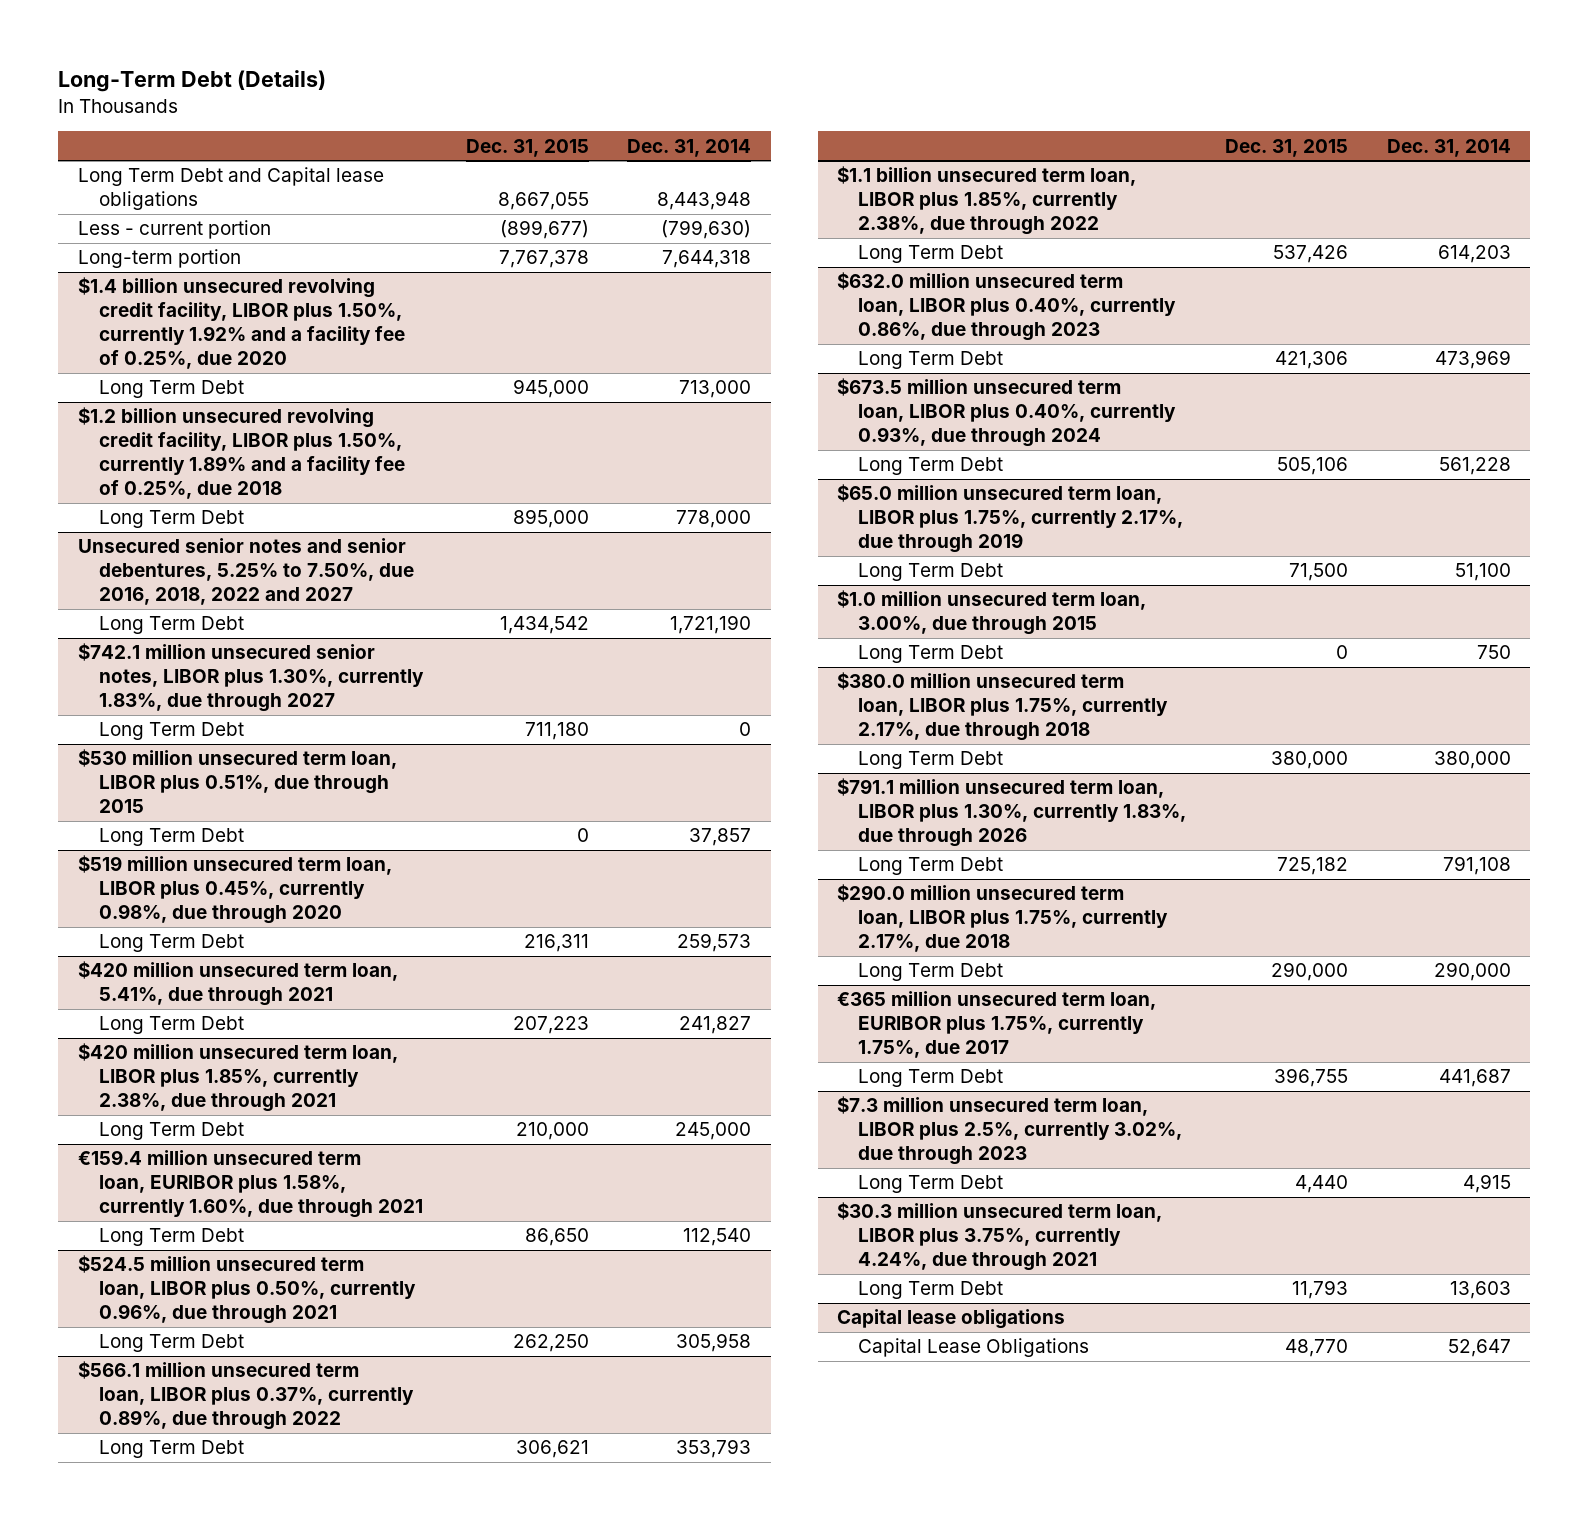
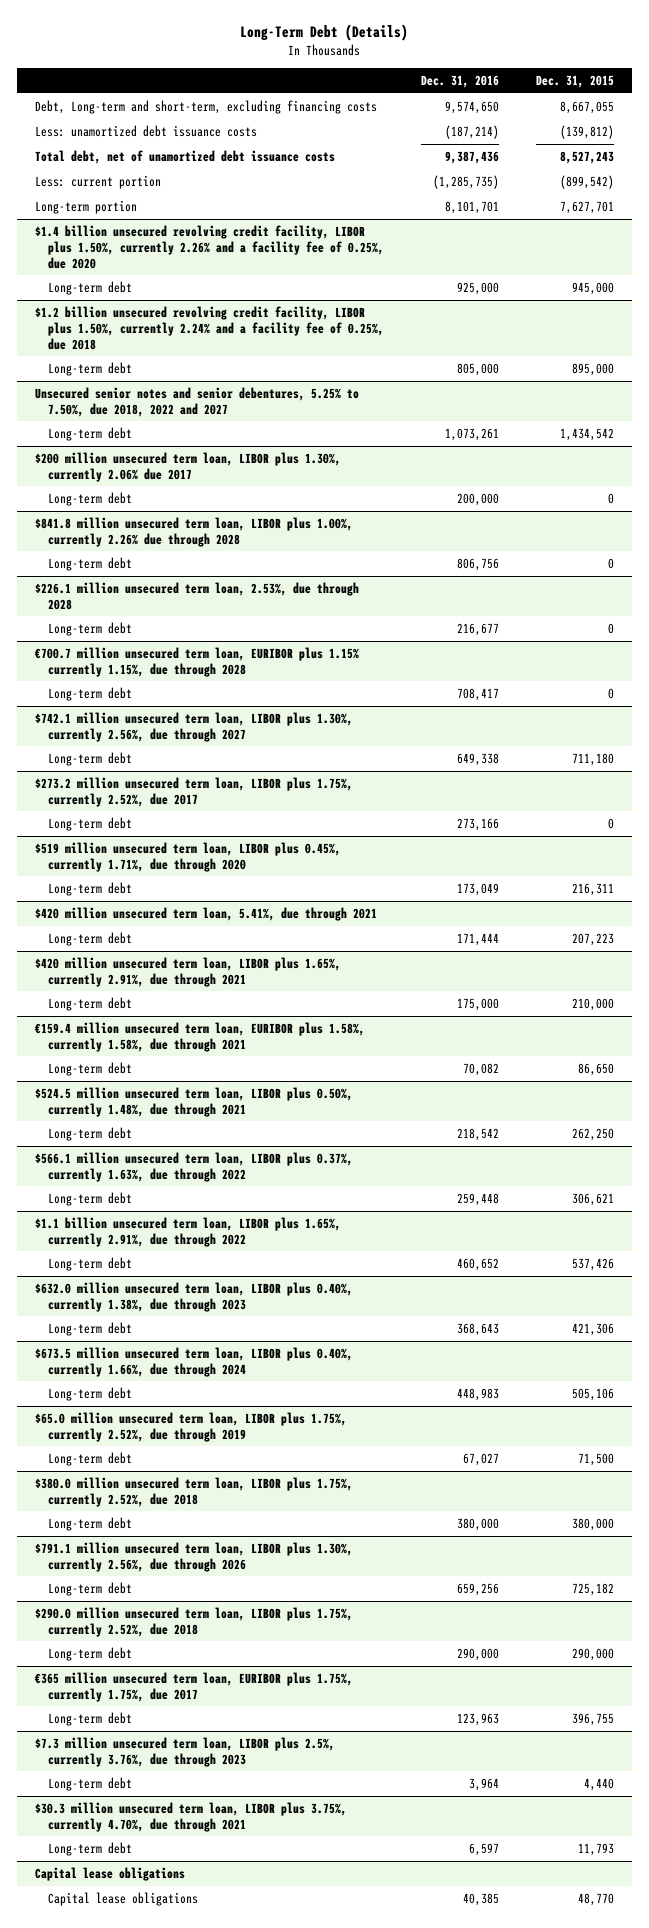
- | Dec. 31, 2015 | Dec. 31, 2014
+ | Dec. 31, 2016 | Dec. 31, 2015
- Long Term Debt and Capital lease obligations | 8,667,055 | 8,443,948
- Less - current portion | (899,677) | (799,630)
- Long-term portion | 7,767,378 | 7,644,318
- $1.4 billion unsecured revolving credit facility, LIBOR plus 1.50%, currently 1.92% and a facility fee of 0.25%, due 2020
- Long Term Debt | 945,000 | 713,000
- $1.2 billion unsecured revolving credit facility, LIBOR plus 1.50%, currently 1.89% and a facility fee of 0.25%, due 2018
- Long Term Debt | 895,000 | 778,000
- Unsecured senior notes and senior debentures, 5.25% to 7.50%, due 2016, 2018, 2022 and 2027
- Long Term Debt | 1,434,542 | 1,721,190
- $742.1 million unsecured senior notes, LIBOR plus 1.30%, currently 1.83%, due through 2027
- Long Term Debt | 711,180 | 0
- $530 million unsecured term loan, LIBOR plus 0.51%, due through 2015
- Long Term Debt | 0 | 37,857
- $519 million unsecured term loan, LIBOR plus 0.45%, currently 0.98%, due through 2020
- Long Term Debt | 216,311 | 259,573
+ Debt, Long-term and short-term, excluding financing costs | 9,574,650 | 8,667,055
+ Less: unamortized debt issuance costs | (187,214) | (139,812)
+ Total debt, net of unamortized debt issuance costs | 9,387,436 | 8,527,243
+ Less: current portion | (1,285,735) | (899,542)
+ Long-term portion | 8,101,701 | 7,627,701
+ $1.4 billion unsecured revolving credit facility, LIBOR plus 1.50%, currently 2.26% and a facility fee of 0.25%, due 2020
+ Long-term debt | 925,000 | 945,000
+ $1.2 billion unsecured revolving credit facility, LIBOR plus 1.50%, currently 2.24% and a facility fee of 0.25%, due 2018
+ Long-term debt | 805,000 | 895,000
+ Unsecured senior notes and senior debentures, 5.25% to 7.50%, due 2018, 2022 and 2027
+ Long-term debt | 1,073,261 | 1,434,542
+ $200 million unsecured term loan, LIBOR plus 1.30%, currently 2.06% due 2017
+ Long-term debt | 200,000 | 0
+ $841.8 million unsecured term loan, LIBOR plus 1.00%, currently 2.26% due through 2028
+ Long-term debt | 806,756 | 0
+ $226.1 million unsecured term loan, 2.53%, due through 2028
+ Long-term debt | 216,677 | 0
+ €700.7 million unsecured term loan, EURIBOR plus 1.15% currently 1.15%, due through 2028
+ Long-term debt | 708,417 | 0
+ $742.1 million unsecured term loan, LIBOR plus 1.30%, currently 2.56%, due through 2027
+ Long-term debt | 649,338 | 711,180
+ $273.2 million unsecured term loan, LIBOR plus 1.75%, currently 2.52%, due 2017
+ Long-term debt | 273,166 | 0
+ $519 million unsecured term loan, LIBOR plus 0.45%, currently 1.71%, due through 2020
+ Long-term debt | 173,049 | 216,311
@ $420 million unsecured term loan, 5.41%, due through 2021
- Long Term Debt | 207,223 | 241,827
- $420 million unsecured term loan, LIBOR plus 1.85%, currently 2.38%, due through 2021
- Long Term Debt | 210,000 | 245,000
- €159.4 million unsecured term loan, EURIBOR plus 1.58%, currently 1.60%, due through 2021
- Long Term Debt | 86,650 | 112,540
- $524.5 million unsecured term loan, LIBOR plus 0.50%, currently 0.96%, due through 2021
- Long Term Debt | 262,250 | 305,958
- $566.1 million unsecured term loan, LIBOR plus 0.37%, currently 0.89%, due through 2022
- Long Term Debt | 306,621 | 353,793
- $1.1 billion unsecured term loan, LIBOR plus 1.85%, currently 2.38%, due through 2022
- Long Term Debt | 537,426 | 614,203
- $632.0 million unsecured term loan, LIBOR plus 0.40%, currently 0.86%, due through 2023
- Long Term Debt | 421,306 | 473,969
- $673.5 million unsecured term loan, LIBOR plus 0.40%, currently 0.93%, due through 2024
- Long Term Debt | 505,106 | 561,228
- $65.0 million unsecured term loan, LIBOR plus 1.75%, currently 2.17%, due through 2019
- Long Term Debt | 71,500 | 51,100
- $1.0 million unsecured term loan, 3.00%, due through 2015
- Long Term Debt | 0 | 750
- $380.0 million unsecured term loan, LIBOR plus 1.75%, currently 2.17%, due through 2018
- Long Term Debt | 380,000 | 380,000
- $791.1 million unsecured term loan, LIBOR plus 1.30%, currently 1.83%, due through 2026
- Long Term Debt | 725,182 | 791,108
- $290.0 million unsecured term loan, LIBOR plus 1.75%, currently 2.17%, due 2018
- Long Term Debt | 290,000 | 290,000
@ $420 million unsecured term loan, 5.41%, due through 2021
+ Long-term debt | 171,444 | 207,223
+ $420 million unsecured term loan, LIBOR plus 1.65%, currently 2.91%, due through 2021
+ Long-term debt | 175,000 | 210,000
+ €159.4 million unsecured term loan, EURIBOR plus 1.58%, currently 1.58%, due through 2021
+ Long-term debt | 70,082 | 86,650
+ $524.5 million unsecured term loan, LIBOR plus 0.50%, currently 1.48%, due through 2021
+ Long-term debt | 218,542 | 262,250
+ $566.1 million unsecured term loan, LIBOR plus 0.37%, currently 1.63%, due through 2022
+ Long-term debt | 259,448 | 306,621
+ $1.1 billion unsecured term loan, LIBOR plus 1.65%, currently 2.91%, due through 2022
+ Long-term debt | 460,652 | 537,426
+ $632.0 million unsecured term loan, LIBOR plus 0.40%, currently 1.38%, due through 2023
+ Long-term debt | 368,643 | 421,306
+ $673.5 million unsecured term loan, LIBOR plus 0.40%, currently 1.66%, due through 2024
+ Long-term debt | 448,983 | 505,106
+ $65.0 million unsecured term loan, LIBOR plus 1.75%, currently 2.52%, due through 2019
+ Long-term debt | 67,027 | 71,500
+ $380.0 million unsecured term loan, LIBOR plus 1.75%, currently 2.52%, due 2018
+ Long-term debt | 380,000 | 380,000
+ $791.1 million unsecured term loan, LIBOR plus 1.30%, currently 2.56%, due through 2026
+ Long-term debt | 659,256 | 725,182
+ $290.0 million unsecured term loan, LIBOR plus 1.75%, currently 2.52%, due 2018
+ Long-term debt | 290,000 | 290,000
@ €365 million unsecured term loan, EURIBOR plus 1.75%, currently 1.75%, due 2017
- Long Term Debt | 396,755 | 441,687
- $7.3 million unsecured term loan, LIBOR plus 2.5%, currently 3.02%, due through 2023
- Long Term Debt | 4,440 | 4,915
- $30.3 million unsecured term loan, LIBOR plus 3.75%, currently 4.24%, due through 2021
- Long Term Debt | 11,793 | 13,603
@ €365 million unsecured term loan, EURIBOR plus 1.75%, currently 1.75%, due 2017
+ Long-term debt | 123,963 | 396,755
+ $7.3 million unsecured term loan, LIBOR plus 2.5%, currently 3.76%, due through 2023
+ Long-term debt | 3,964 | 4,440
+ $30.3 million unsecured term loan, LIBOR plus 3.75%, currently 4.70%, due through 2021
+ Long-term debt | 6,597 | 11,793
@ Capital lease obligations
- Capital Lease Obligations | 48,770 | 52,647
+ Capital lease obligations | 40,385 | 48,770

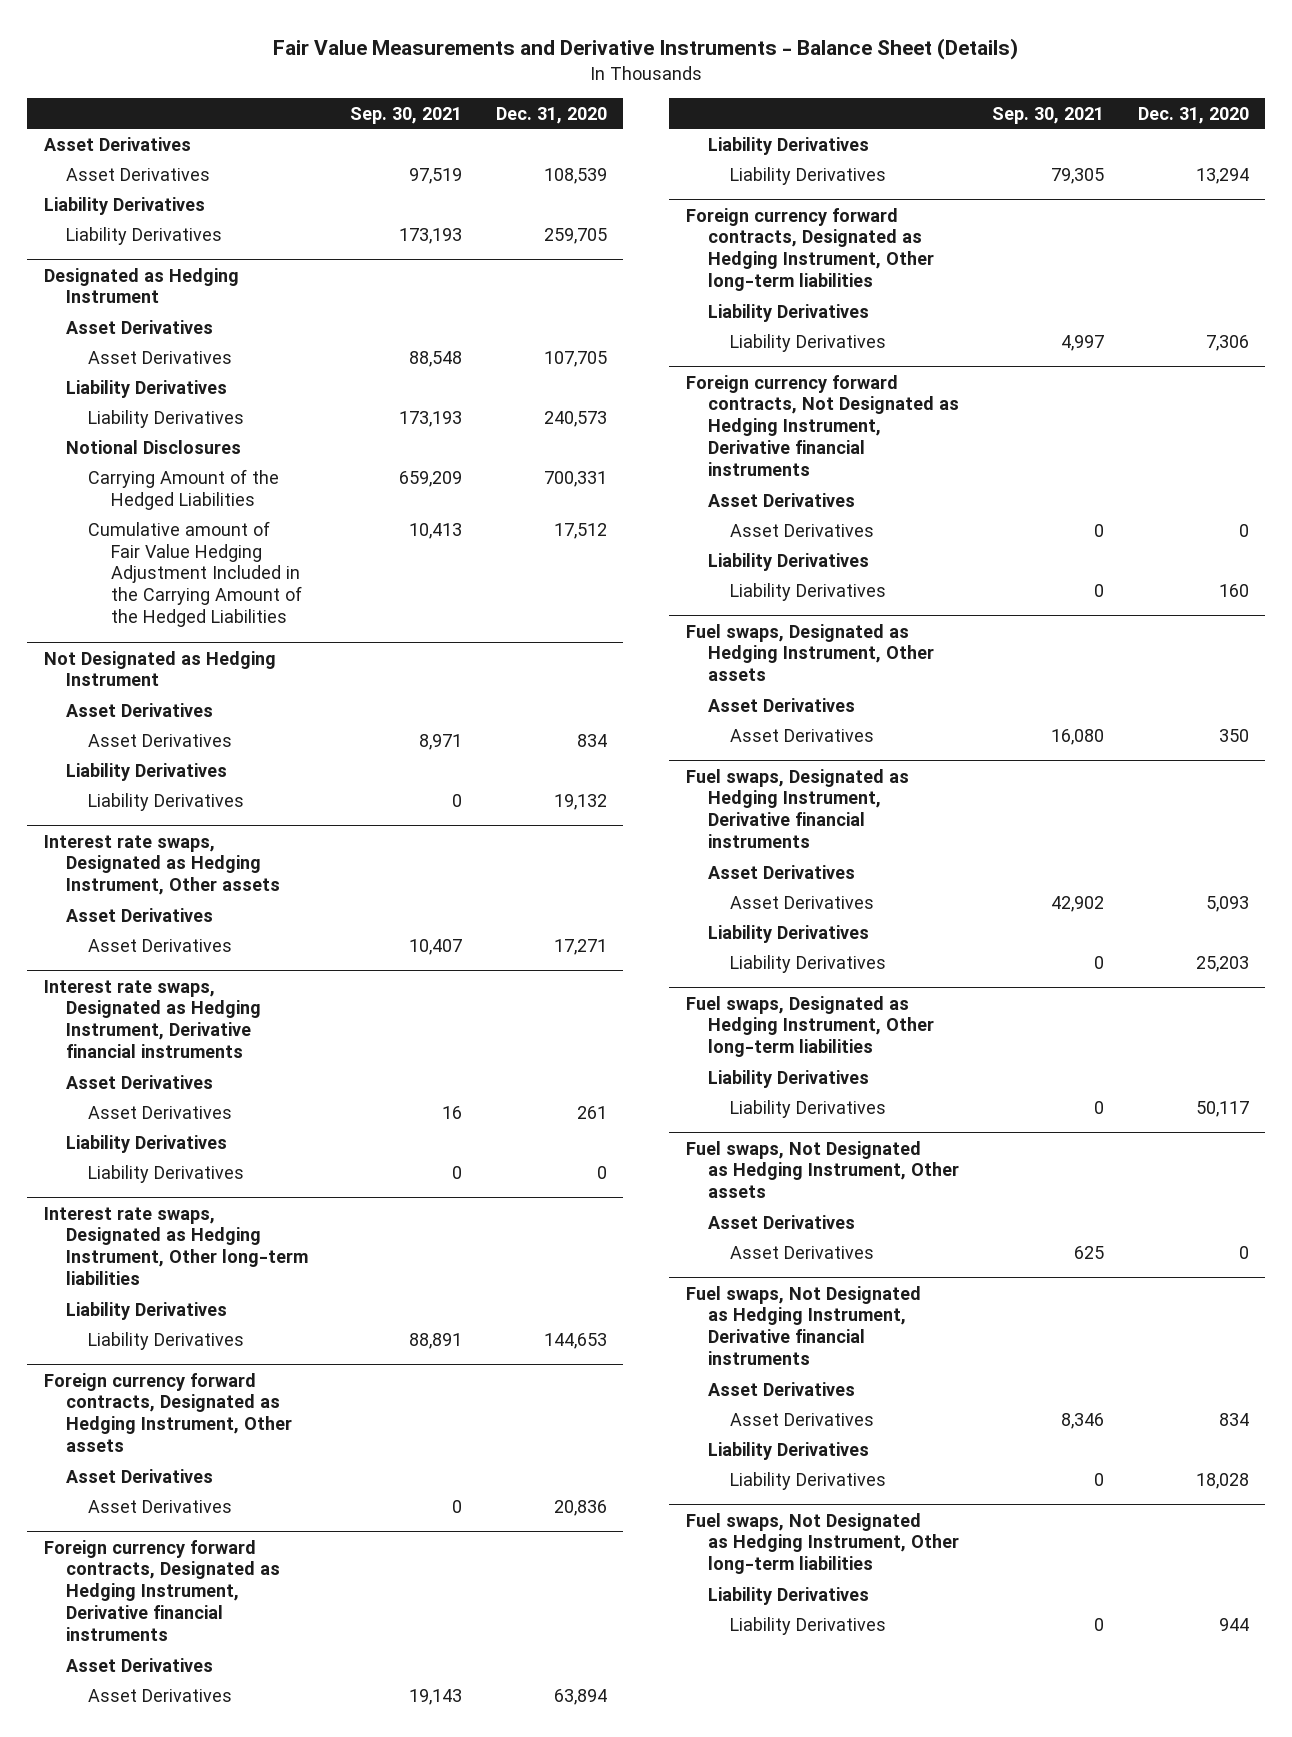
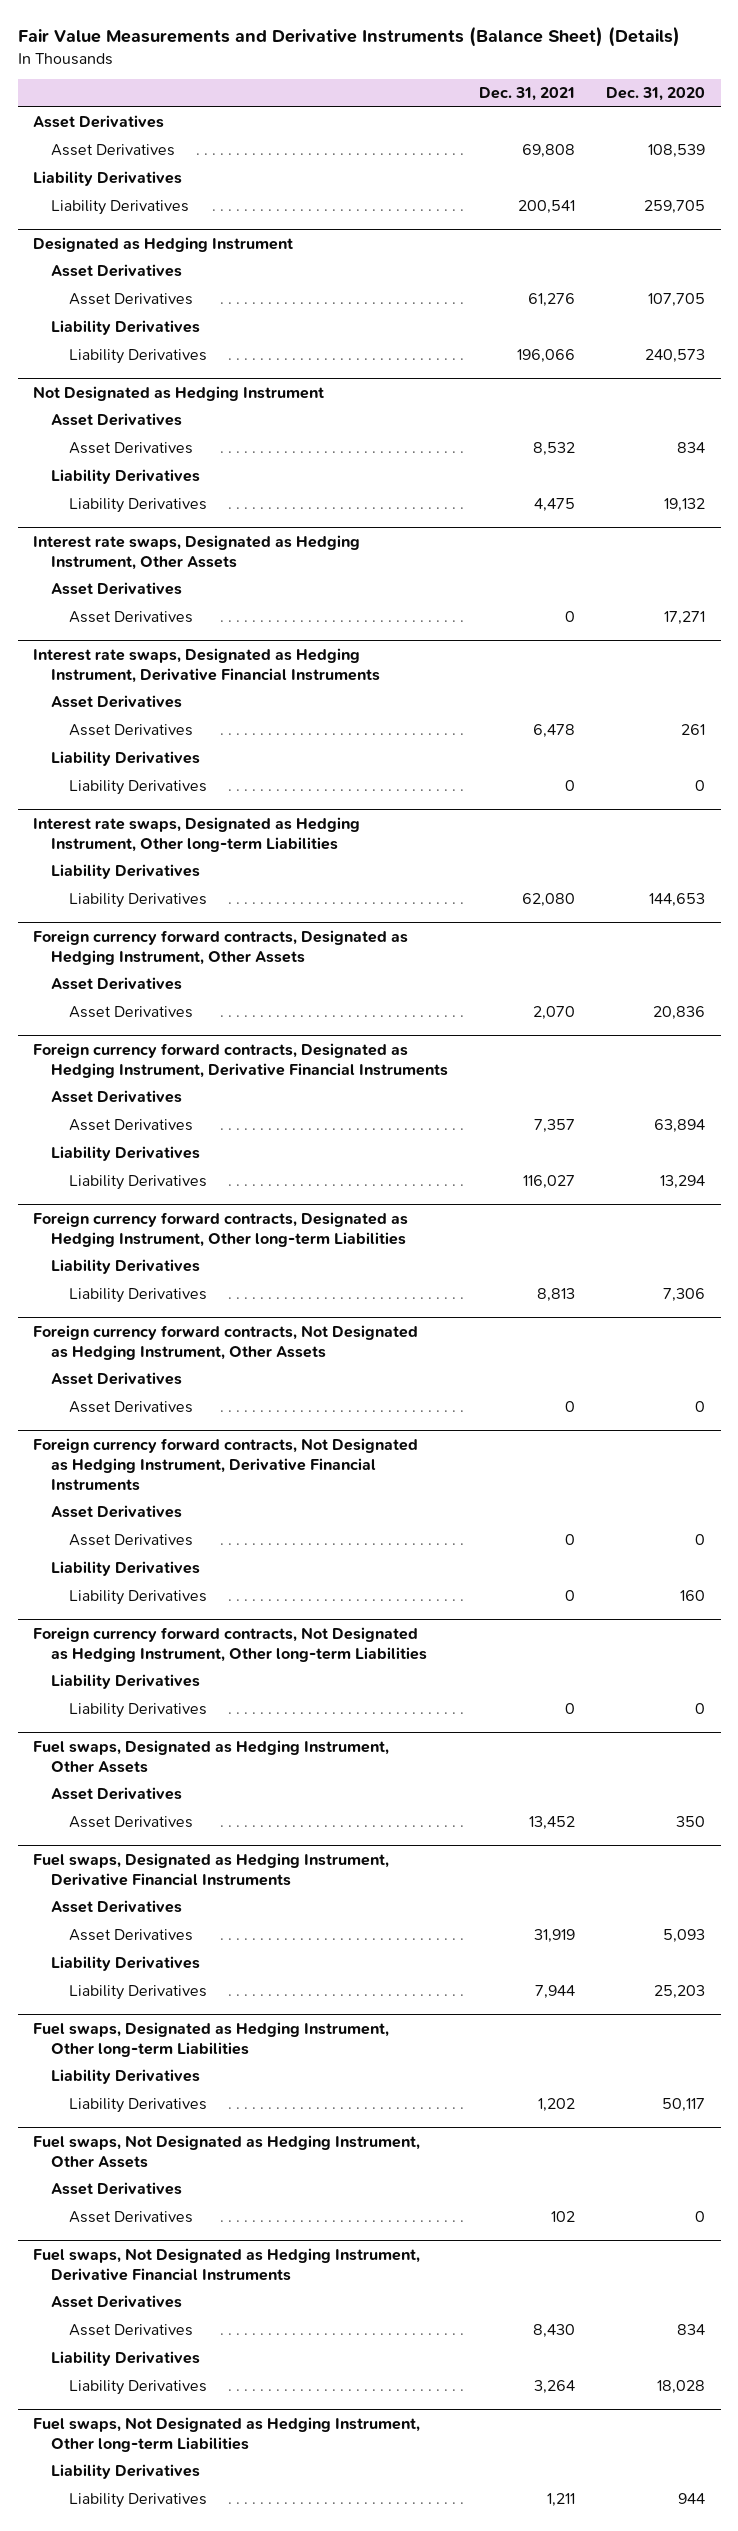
- Fair Value Measurements and Derivative Instruments - Balance Sheet (Details)
+ Fair Value Measurements and Derivative Instruments (Balance Sheet) (Details)
- | Sep. 30, 2021 | Dec. 31, 2020
+ | Dec. 31, 2021 | Dec. 31, 2020
@ Designated as Hedging Instrument
- Notional Disclosures
- Carrying Amount of the Hedged Liabilities | 659,209 | 700,331
- Cumulative amount of Fair Value Hedging Adjustment Included in the Carrying Amount of the Hedged Liabilities | 10,413 | 17,512
- Interest rate swaps, Designated as Hedging Instrument, Other assets
+ Interest rate swaps, Designated as Hedging Instrument, Other Assets
- Interest rate swaps, Designated as Hedging Instrument, Derivative financial instruments
+ Interest rate swaps, Designated as Hedging Instrument, Derivative Financial Instruments
- Interest rate swaps, Designated as Hedging Instrument, Other long-term liabilities
+ Interest rate swaps, Designated as Hedging Instrument, Other long-term Liabilities
- Foreign currency forward contracts, Designated as Hedging Instrument, Other assets
+ Foreign currency forward contracts, Designated as Hedging Instrument, Other Assets
- Foreign currency forward contracts, Designated as Hedging Instrument, Derivative financial instruments
+ Foreign currency forward contracts, Designated as Hedging Instrument, Derivative Financial Instruments
- Foreign currency forward contracts, Designated as Hedging Instrument, Other long-term liabilities
+ Foreign currency forward contracts, Designated as Hedging Instrument, Other long-term Liabilities
- Foreign currency forward contracts, Not Designated as Hedging Instrument, Derivative financial instruments
+ Foreign currency forward contracts, Not Designated as Hedging Instrument, Other Assets
+ Foreign currency forward contracts, Not Designated as Hedging Instrument, Derivative Financial Instruments
+ Asset Derivatives
+ Asset Derivatives | 0 | 0
- Fuel swaps, Designated as Hedging Instrument, Other assets
+ Foreign currency forward contracts, Not Designated as Hedging Instrument, Other long-term Liabilities
+ Liability Derivatives
+ Liability Derivatives | 0 | 0
+ Fuel swaps, Designated as Hedging Instrument, Other Assets
- Fuel swaps, Designated as Hedging Instrument, Derivative financial instruments
+ Fuel swaps, Designated as Hedging Instrument, Derivative Financial Instruments
- Fuel swaps, Designated as Hedging Instrument, Other long-term liabilities
+ Fuel swaps, Designated as Hedging Instrument, Other long-term Liabilities
- Fuel swaps, Not Designated as Hedging Instrument, Other assets
+ Fuel swaps, Not Designated as Hedging Instrument, Other Assets
- Fuel swaps, Not Designated as Hedging Instrument, Derivative financial instruments
+ Fuel swaps, Not Designated as Hedging Instrument, Derivative Financial Instruments
- Fuel swaps, Not Designated as Hedging Instrument, Other long-term liabilities
+ Fuel swaps, Not Designated as Hedging Instrument, Other long-term Liabilities

